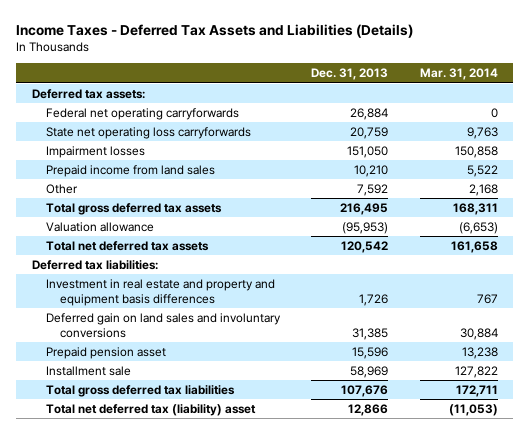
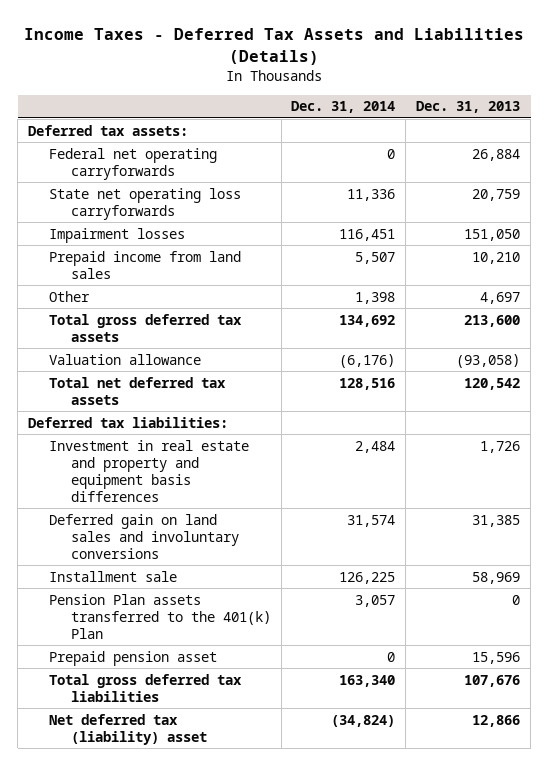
- | Dec. 31, 2013 | Mar. 31, 2014
+ | Dec. 31, 2014 | Dec. 31, 2013
- Other | 7,592 | 2,168
- Total gross deferred tax assets | 216,495 | 168,311
- Valuation allowance | (95,953) | (6,653)
+ Other | 1,398 | 4,697
+ Total gross deferred tax assets | 134,692 | 213,600
+ Valuation allowance | (6,176) | (93,058)
+ Pension Plan assets transferred to the 401(k) Plan | 3,057 | 0
moved down: Prepaid pension asset | 0 | 15,596
- Total net deferred tax (liability) asset | 12,866 | (11,053)
+ Net deferred tax (liability) asset | (34,824) | 12,866

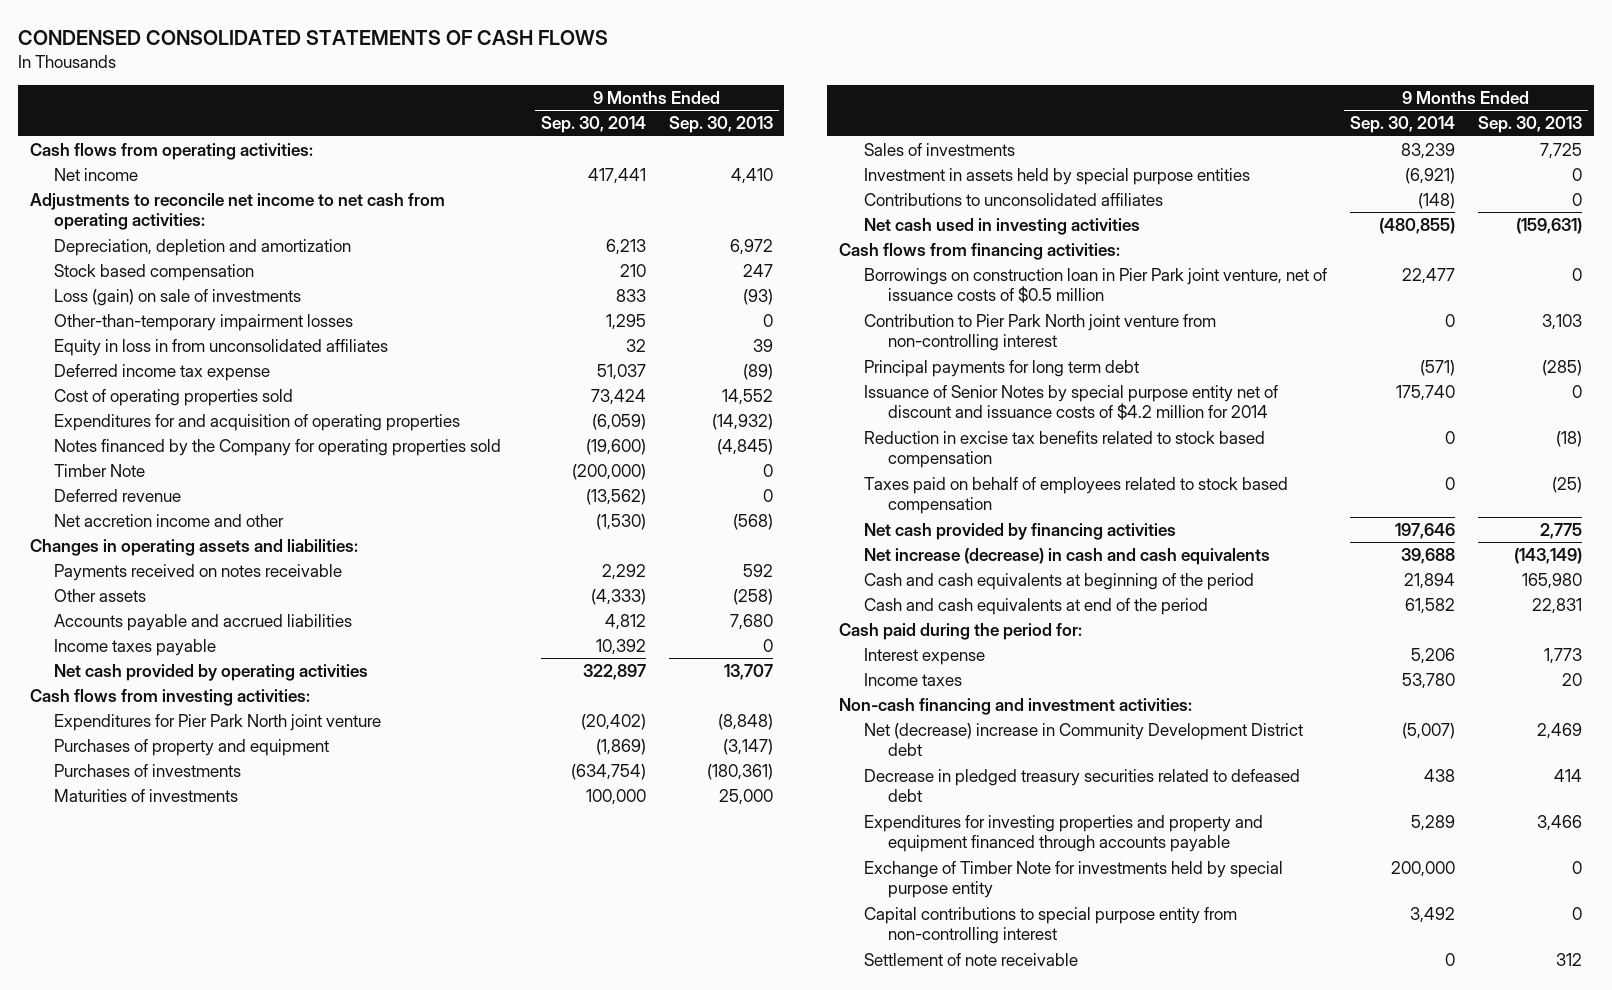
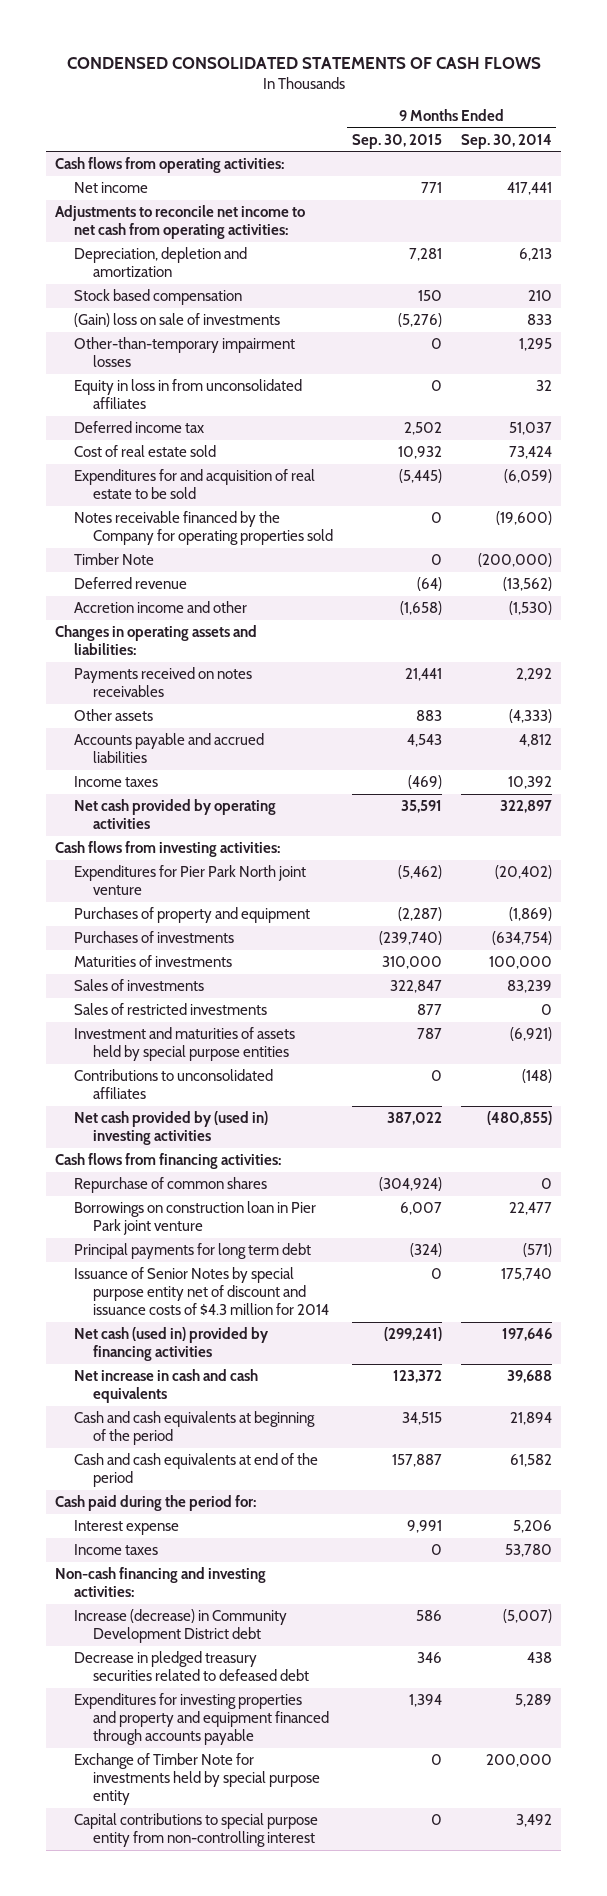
- | 9 Months Ended Sep. 30, 2014 | 9 Months Ended Sep. 30, 2013
+ | 9 Months Ended Sep. 30, 2015 | 9 Months Ended Sep. 30, 2014
- Loss (gain) on sale of investments | 833 | (93)
+ (Gain) loss on sale of investments | (5,276) | 833
- Deferred income tax expense | 51,037 | (89)
- Cost of operating properties sold | 73,424 | 14,552
- Expenditures for and acquisition of operating properties | (6,059) | (14,932)
- Notes financed by the Company for operating properties sold | (19,600) | (4,845)
+ Deferred income tax | 2,502 | 51,037
+ Cost of real estate sold | 10,932 | 73,424
+ Expenditures for and acquisition of real estate to be sold | (5,445) | (6,059)
+ Notes receivable financed by the Company for operating properties sold | 0 | (19,600)
- Net accretion income and other | (1,530) | (568)
+ Accretion income and other | (1,658) | (1,530)
- Payments received on notes receivable | 2,292 | 592
+ Payments received on notes receivables | 21,441 | 2,292
- Income taxes payable | 10,392 | 0
+ Income taxes | (469) | 10,392
- Investment in assets held by special purpose entities | (6,921) | 0
+ Sales of restricted investments | 877 | 0
+ Investment and maturities of assets held by special purpose entities | 787 | (6,921)
- Net cash used in investing activities | (480,855) | (159,631)
+ Net cash provided by (used in) investing activities | 387,022 | (480,855)
- Borrowings on construction loan in Pier Park joint venture, net of issuance costs of $0.5 million | 22,477 | 0
- Contribution to Pier Park North joint venture from non-controlling interest | 0 | 3,103
+ Repurchase of common shares | (304,924) | 0
+ Borrowings on construction loan in Pier Park joint venture | 6,007 | 22,477
- Issuance of Senior Notes by special purpose entity net of discount and issuance costs of $4.2 million for 2014 | 175,740 | 0
- Reduction in excise tax benefits related to stock based compensation | 0 | (18)
- Taxes paid on behalf of employees related to stock based compensation | 0 | (25)
- Net cash provided by financing activities | 197,646 | 2,775
- Net increase (decrease) in cash and cash equivalents | 39,688 | (143,149)
+ Issuance of Senior Notes by special purpose entity net of discount and issuance costs of $4.3 million for 2014 | 0 | 175,740
+ Net cash (used in) provided by financing activities | (299,241) | 197,646
+ Net increase in cash and cash equivalents | 123,372 | 39,688
- Non-cash financing and investment activities:
- Net (decrease) increase in Community Development District debt | (5,007) | 2,469
+ Non-cash financing and investing activities:
+ Increase (decrease) in Community Development District debt | 586 | (5,007)
- Settlement of note receivable | 0 | 312

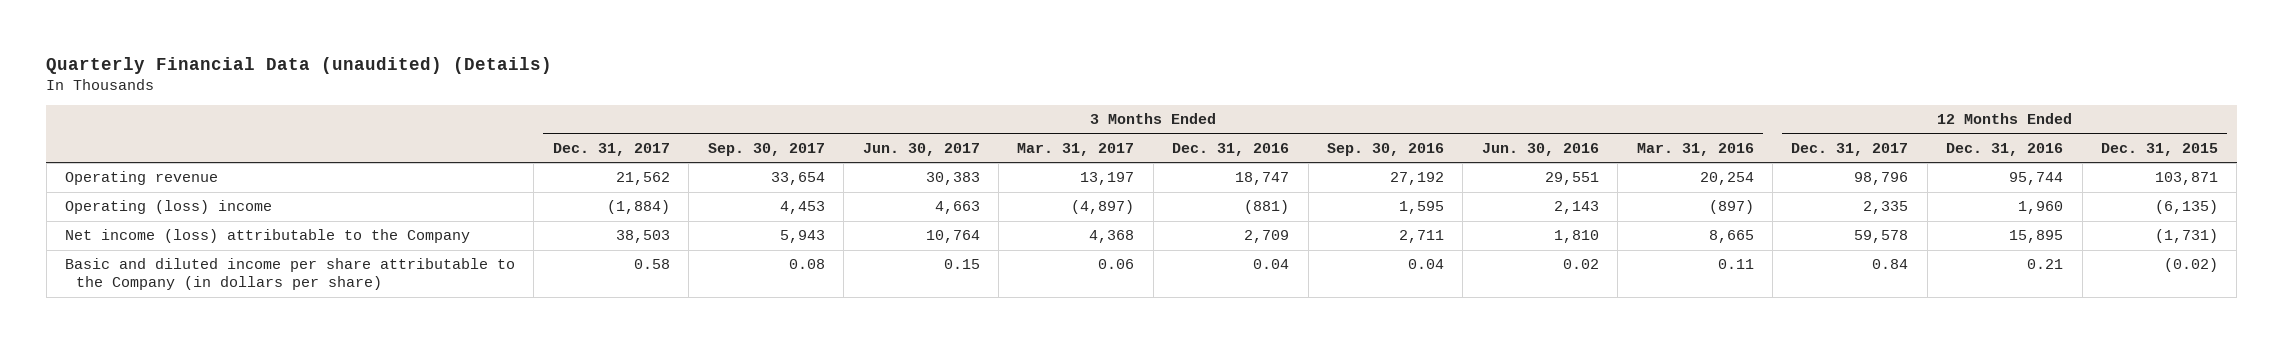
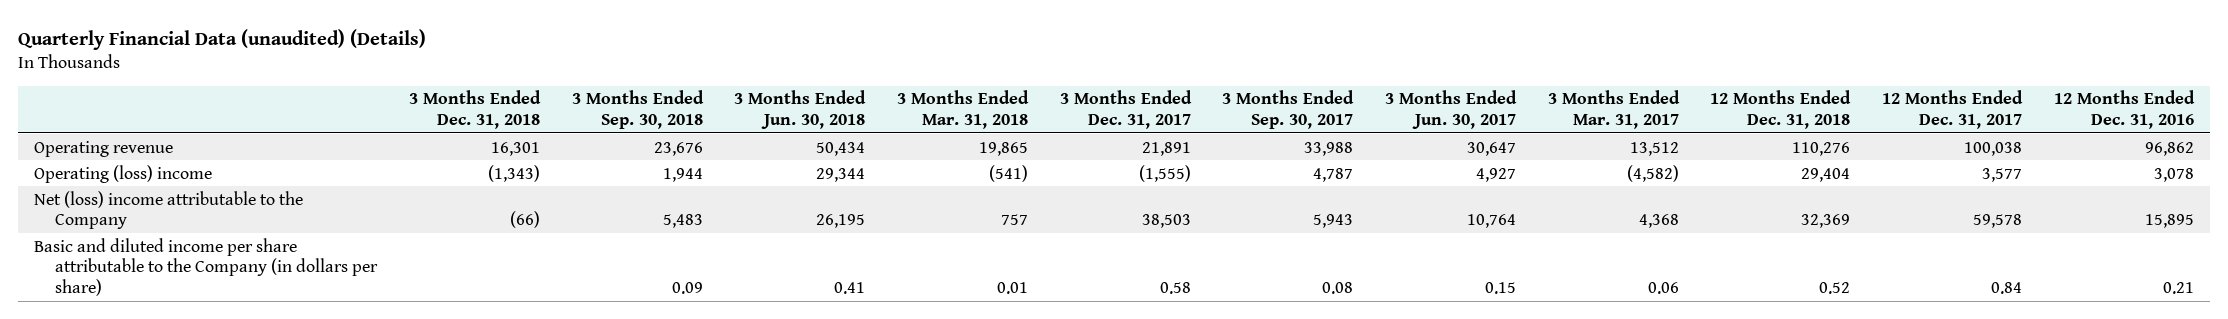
- | 3 Months Ended Dec. 31, 2017 | 3 Months Ended Sep. 30, 2017 | 3 Months Ended Jun. 30, 2017 | 3 Months Ended Mar. 31, 2017 | 3 Months Ended Dec. 31, 2016 | 3 Months Ended Sep. 30, 2016 | 3 Months Ended Jun. 30, 2016 | 3 Months Ended Mar. 31, 2016 | 12 Months Ended Dec. 31, 2017 | 12 Months Ended Dec. 31, 2016 | 12 Months Ended Dec. 31, 2015
+ | 3 Months Ended Dec. 31, 2018 | 3 Months Ended Sep. 30, 2018 | 3 Months Ended Jun. 30, 2018 | 3 Months Ended Mar. 31, 2018 | 3 Months Ended Dec. 31, 2017 | 3 Months Ended Sep. 30, 2017 | 3 Months Ended Jun. 30, 2017 | 3 Months Ended Mar. 31, 2017 | 12 Months Ended Dec. 31, 2018 | 12 Months Ended Dec. 31, 2017 | 12 Months Ended Dec. 31, 2016
- Operating revenue | 21,562 | 33,654 | 30,383 | 13,197 | 18,747 | 27,192 | 29,551 | 20,254 | 98,796 | 95,744 | 103,871
- Operating (loss) income | (1,884) | 4,453 | 4,663 | (4,897) | (881) | 1,595 | 2,143 | (897) | 2,335 | 1,960 | (6,135)
- Net income (loss) attributable to the Company | 38,503 | 5,943 | 10,764 | 4,368 | 2,709 | 2,711 | 1,810 | 8,665 | 59,578 | 15,895 | (1,731)
+ Operating revenue | 16,301 | 23,676 | 50,434 | 19,865 | 21,891 | 33,988 | 30,647 | 13,512 | 110,276 | 100,038 | 96,862
+ Operating (loss) income | (1,343) | 1,944 | 29,344 | (541) | (1,555) | 4,787 | 4,927 | (4,582) | 29,404 | 3,577 | 3,078
+ Net (loss) income attributable to the Company | (66) | 5,483 | 26,195 | 757 | 38,503 | 5,943 | 10,764 | 4,368 | 32,369 | 59,578 | 15,895

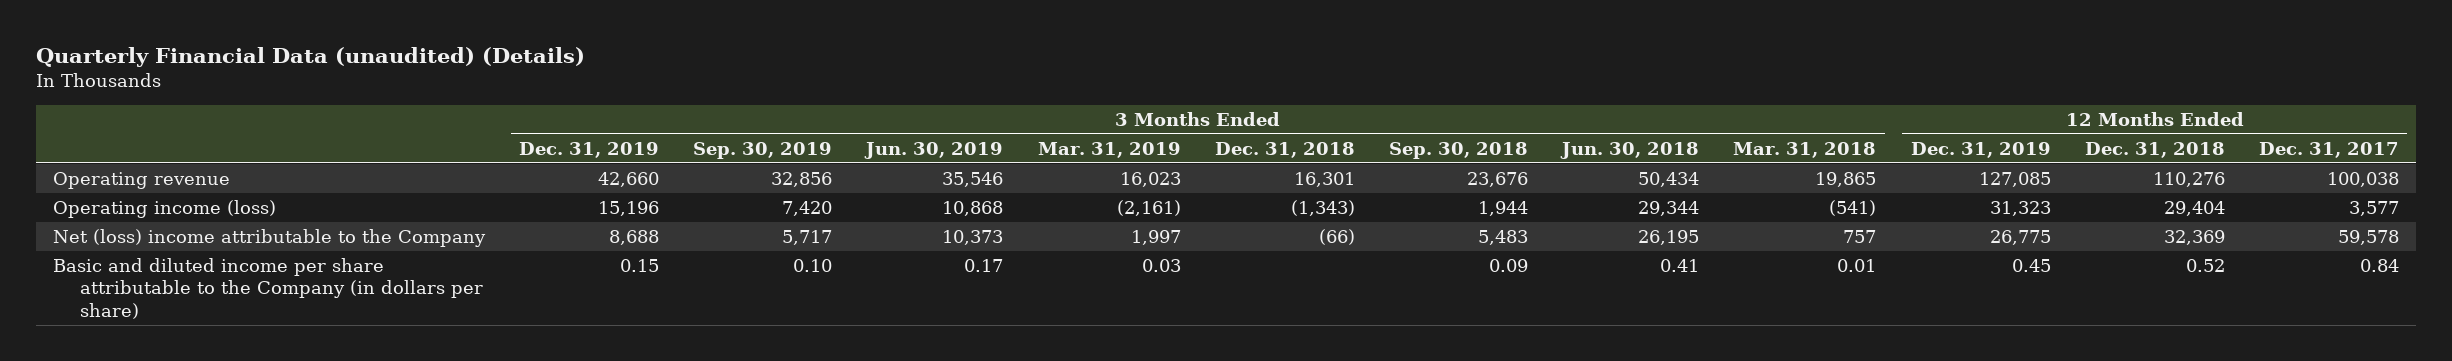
- | 3 Months Ended Dec. 31, 2018 | 3 Months Ended Sep. 30, 2018 | 3 Months Ended Jun. 30, 2018 | 3 Months Ended Mar. 31, 2018 | 3 Months Ended Dec. 31, 2017 | 3 Months Ended Sep. 30, 2017 | 3 Months Ended Jun. 30, 2017 | 3 Months Ended Mar. 31, 2017 | 12 Months Ended Dec. 31, 2018 | 12 Months Ended Dec. 31, 2017 | 12 Months Ended Dec. 31, 2016
+ | 3 Months Ended Dec. 31, 2019 | 3 Months Ended Sep. 30, 2019 | 3 Months Ended Jun. 30, 2019 | 3 Months Ended Mar. 31, 2019 | 3 Months Ended Dec. 31, 2018 | 3 Months Ended Sep. 30, 2018 | 3 Months Ended Jun. 30, 2018 | 3 Months Ended Mar. 31, 2018 | 12 Months Ended Dec. 31, 2019 | 12 Months Ended Dec. 31, 2018 | 12 Months Ended Dec. 31, 2017
- Operating (loss) income | (1,343) | 1,944 | 29,344 | (541) | (1,555) | 4,787 | 4,927 | (4,582) | 29,404 | 3,577 | 3,078
+ Operating income (loss) | 15,196 | 7,420 | 10,868 | (2,161) | (1,343) | 1,944 | 29,344 | (541) | 31,323 | 29,404 | 3,577

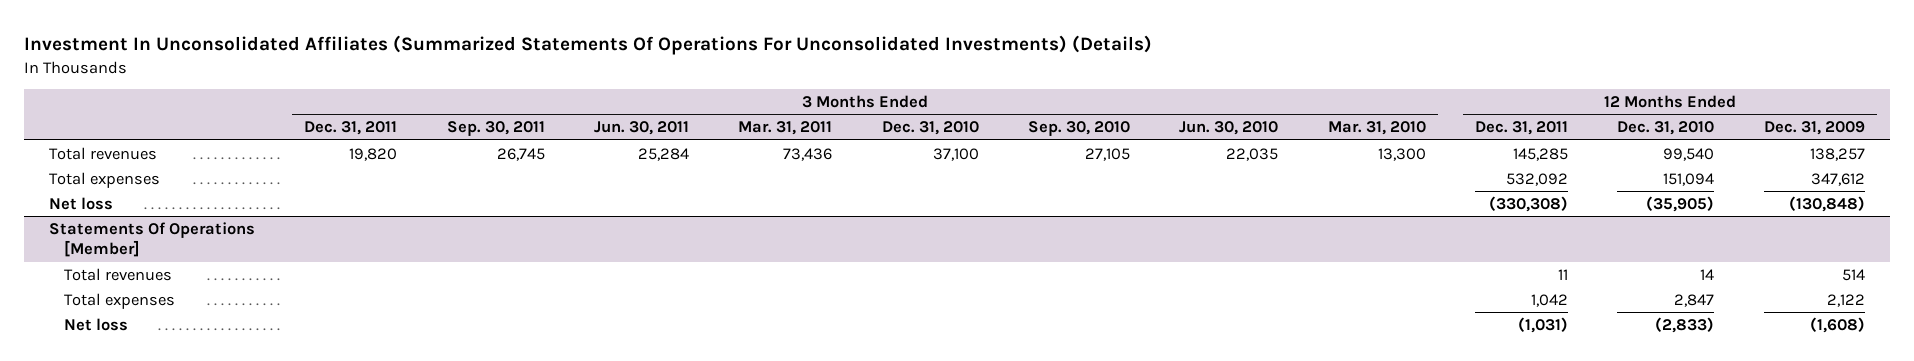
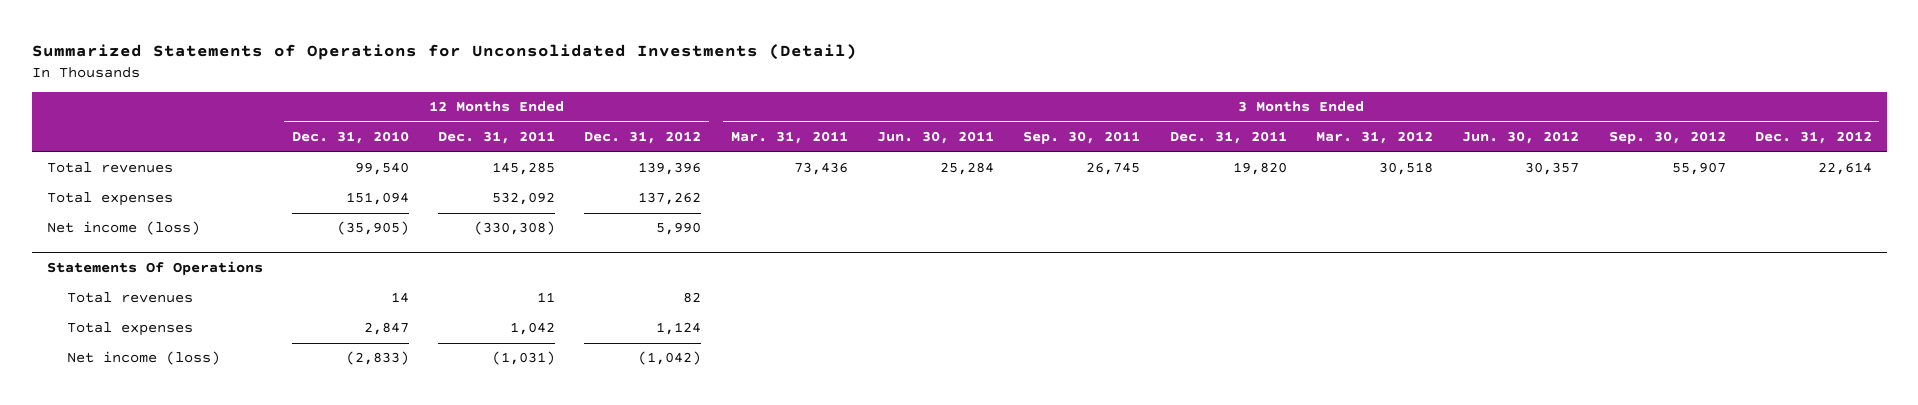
- Investment In Unconsolidated Affiliates (Summarized Statements Of Operations For Unconsolidated Investments) (Details)
+ Summarized Statements of Operations for Unconsolidated Investments (Detail)
- | 3 Months Ended Dec. 31, 2011 | 3 Months Ended Sep. 30, 2011 | 3 Months Ended Jun. 30, 2011 | 3 Months Ended Mar. 31, 2011 | 3 Months Ended Dec. 31, 2010 | 3 Months Ended Sep. 30, 2010 | 3 Months Ended Jun. 30, 2010 | 3 Months Ended Mar. 31, 2010 | 12 Months Ended Dec. 31, 2011 | 12 Months Ended Dec. 31, 2010 | 12 Months Ended Dec. 31, 2009
+ | 12 Months Ended Dec. 31, 2010 | 12 Months Ended Dec. 31, 2011 | 12 Months Ended Dec. 31, 2012 | 3 Months Ended Mar. 31, 2011 | 3 Months Ended Jun. 30, 2011 | 3 Months Ended Sep. 30, 2011 | 3 Months Ended Dec. 31, 2011 | 3 Months Ended Mar. 31, 2012 | 3 Months Ended Jun. 30, 2012 | 3 Months Ended Sep. 30, 2012 | 3 Months Ended Dec. 31, 2012
- Net loss | | | | | | | | | (330,308) | (35,905) | (130,848)
- Statements Of Operations [Member]
+ Net income (loss) | (35,905) | (330,308) | 5,990 | | | | | | | |
+ Statements Of Operations
- Net loss | | | | | | | | | (1,031) | (2,833) | (1,608)
+ Net income (loss) | (2,833) | (1,031) | (1,042) | | | | | | | |

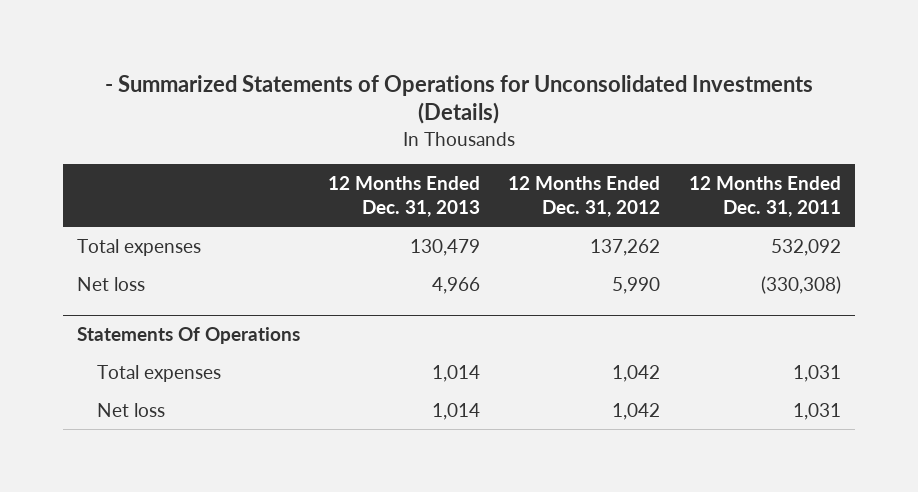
- Summarized Statements of Operations for Unconsolidated Investments (Detail)
+ - Summarized Statements of Operations for Unconsolidated Investments (Details)
- | 12 Months Ended Dec. 31, 2010 | 12 Months Ended Dec. 31, 2011 | 12 Months Ended Dec. 31, 2012 | 3 Months Ended Mar. 31, 2011 | 3 Months Ended Jun. 30, 2011 | 3 Months Ended Sep. 30, 2011 | 3 Months Ended Dec. 31, 2011 | 3 Months Ended Mar. 31, 2012 | 3 Months Ended Jun. 30, 2012 | 3 Months Ended Sep. 30, 2012 | 3 Months Ended Dec. 31, 2012
+ | 12 Months Ended Dec. 31, 2013 | 12 Months Ended Dec. 31, 2012 | 12 Months Ended Dec. 31, 2011
- Total revenues | 99,540 | 145,285 | 139,396 | 73,436 | 25,284 | 26,745 | 19,820 | 30,518 | 30,357 | 55,907 | 22,614
- Net income (loss) | (35,905) | (330,308) | 5,990 | | | | | | | |
+ Net loss | 4,966 | 5,990 | (330,308)
@ Statements Of Operations
- Total revenues | 14 | 11 | 82 | | | | | | | |
- Total expenses | 2,847 | 1,042 | 1,124 | | | | | | | |
- Net income (loss) | (2,833) | (1,031) | (1,042) | | | | | | | |
+ Total expenses | 1,014 | 1,042 | 1,031
+ Net loss | 1,014 | 1,042 | 1,031

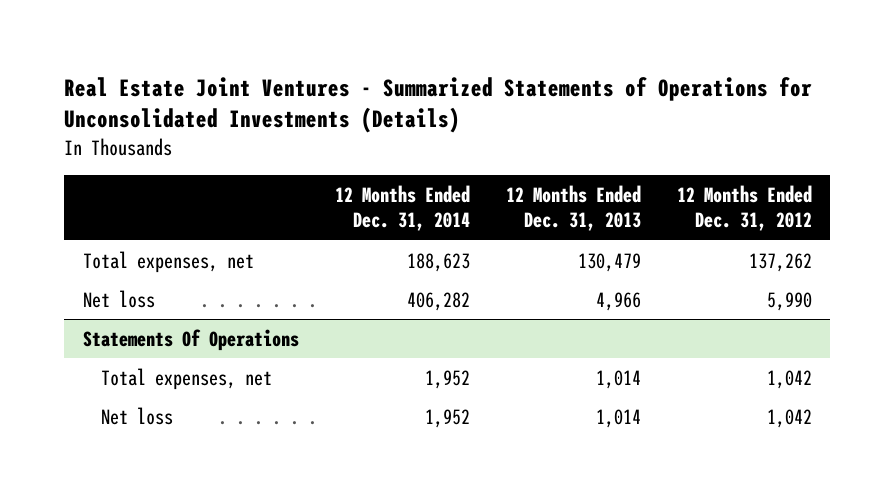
- - Summarized Statements of Operations for Unconsolidated Investments (Details)
+ Real Estate Joint Ventures - Summarized Statements of Operations for Unconsolidated Investments (Details)
- | 12 Months Ended Dec. 31, 2013 | 12 Months Ended Dec. 31, 2012 | 12 Months Ended Dec. 31, 2011
+ | 12 Months Ended Dec. 31, 2014 | 12 Months Ended Dec. 31, 2013 | 12 Months Ended Dec. 31, 2012
- Total expenses | 130,479 | 137,262 | 532,092
+ Total expenses, net | 188,623 | 130,479 | 137,262
@ Statements Of Operations
- Total expenses | 1,014 | 1,042 | 1,031
+ Total expenses, net | 1,952 | 1,014 | 1,042

